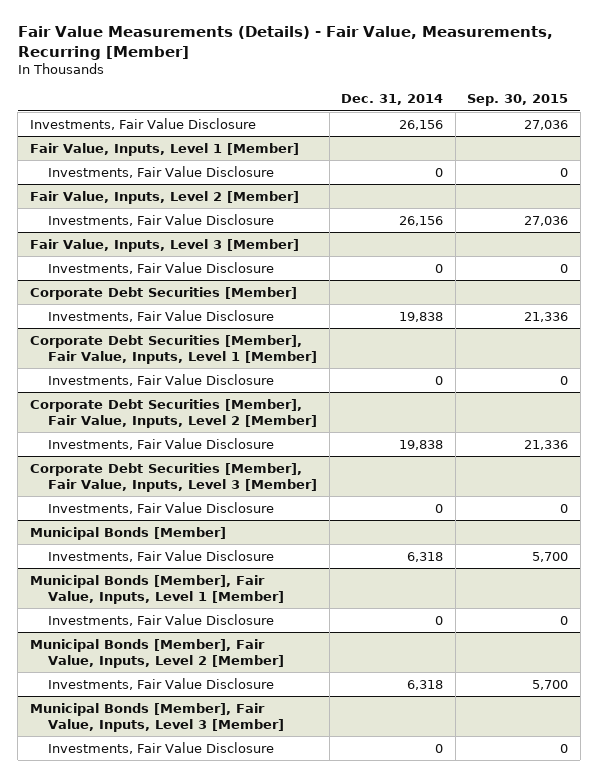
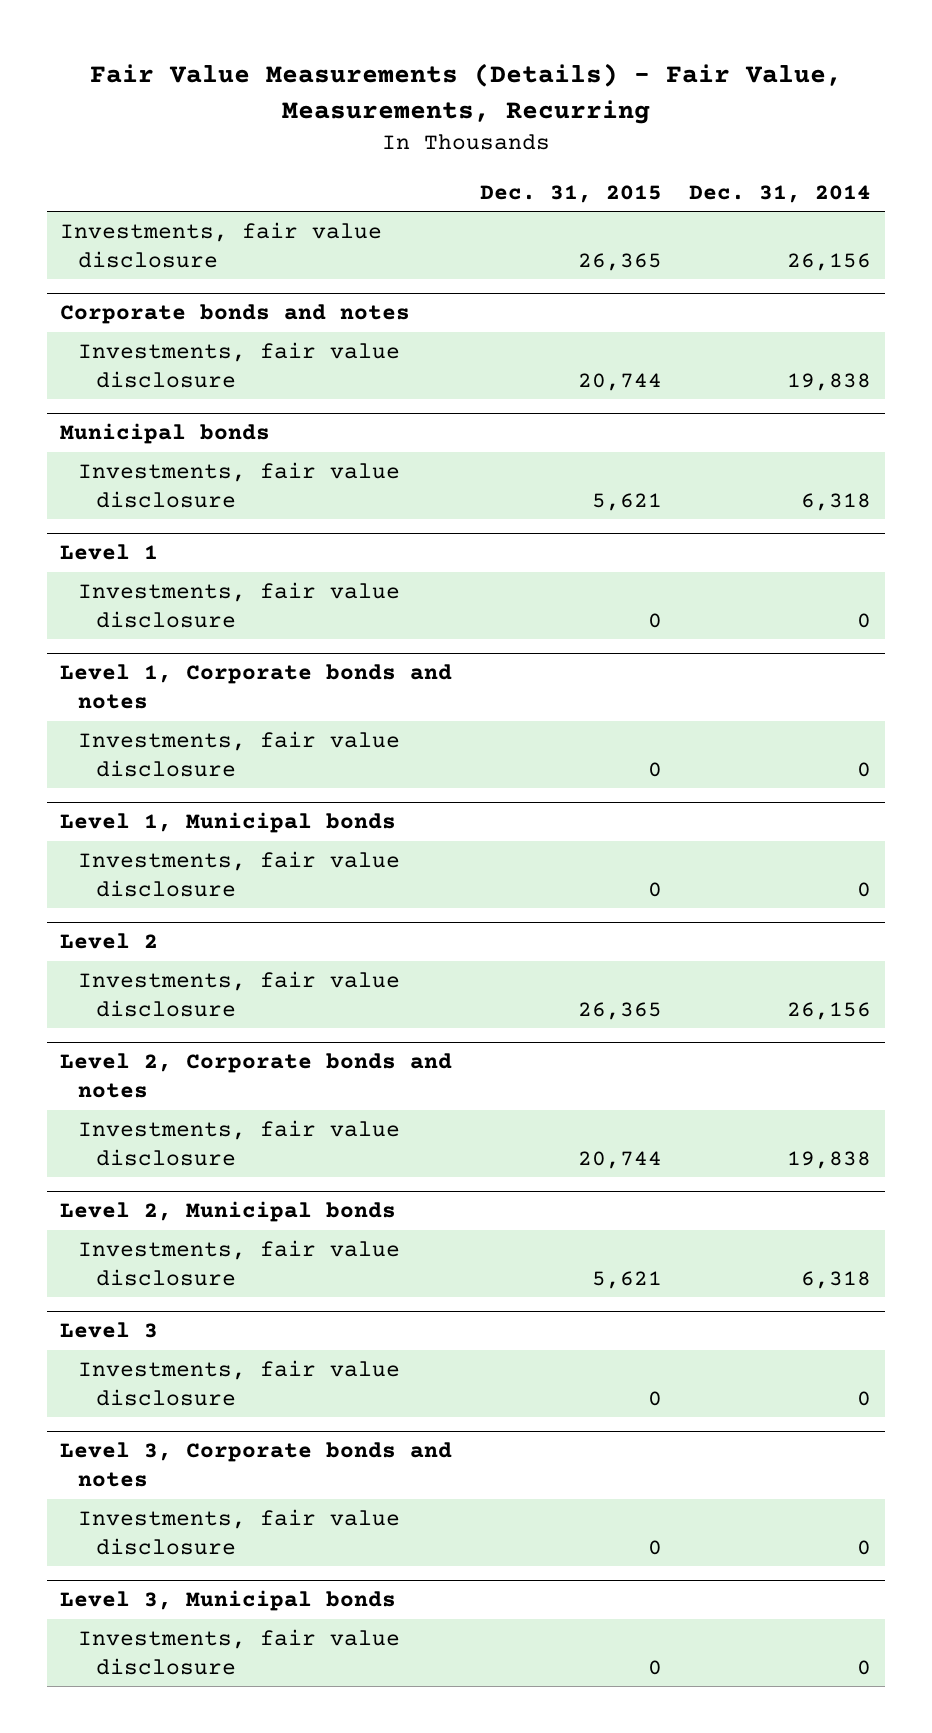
- Fair Value Measurements (Details) - Fair Value, Measurements, Recurring [Member]
+ Fair Value Measurements (Details) - Fair Value, Measurements, Recurring
- | Dec. 31, 2014 | Sep. 30, 2015
+ | Dec. 31, 2015 | Dec. 31, 2014
- Investments, Fair Value Disclosure | 26,156 | 27,036
- Fair Value, Inputs, Level 1 [Member]
- Investments, Fair Value Disclosure | 0 | 0
- Fair Value, Inputs, Level 2 [Member]
- Investments, Fair Value Disclosure | 26,156 | 27,036
- Fair Value, Inputs, Level 3 [Member]
- Investments, Fair Value Disclosure | 0 | 0
- Corporate Debt Securities [Member]
- Investments, Fair Value Disclosure | 19,838 | 21,336
- Corporate Debt Securities [Member], Fair Value, Inputs, Level 1 [Member]
- Investments, Fair Value Disclosure | 0 | 0
- Corporate Debt Securities [Member], Fair Value, Inputs, Level 2 [Member]
- Investments, Fair Value Disclosure | 19,838 | 21,336
- Corporate Debt Securities [Member], Fair Value, Inputs, Level 3 [Member]
- Investments, Fair Value Disclosure | 0 | 0
- Municipal Bonds [Member]
- Investments, Fair Value Disclosure | 6,318 | 5,700
- Municipal Bonds [Member], Fair Value, Inputs, Level 1 [Member]
- Investments, Fair Value Disclosure | 0 | 0
- Municipal Bonds [Member], Fair Value, Inputs, Level 2 [Member]
- Investments, Fair Value Disclosure | 6,318 | 5,700
- Municipal Bonds [Member], Fair Value, Inputs, Level 3 [Member]
- Investments, Fair Value Disclosure | 0 | 0
+ Investments, fair value disclosure | 26,365 | 26,156
+ Corporate bonds and notes
+ Investments, fair value disclosure | 20,744 | 19,838
+ Municipal bonds
+ Investments, fair value disclosure | 5,621 | 6,318
+ Level 1
+ Investments, fair value disclosure | 0 | 0
+ Level 1, Corporate bonds and notes
+ Investments, fair value disclosure | 0 | 0
+ Level 1, Municipal bonds
+ Investments, fair value disclosure | 0 | 0
+ Level 2
+ Investments, fair value disclosure | 26,365 | 26,156
+ Level 2, Corporate bonds and notes
+ Investments, fair value disclosure | 20,744 | 19,838
+ Level 2, Municipal bonds
+ Investments, fair value disclosure | 5,621 | 6,318
+ Level 3
+ Investments, fair value disclosure | 0 | 0
+ Level 3, Corporate bonds and notes
+ Investments, fair value disclosure | 0 | 0
+ Level 3, Municipal bonds
+ Investments, fair value disclosure | 0 | 0

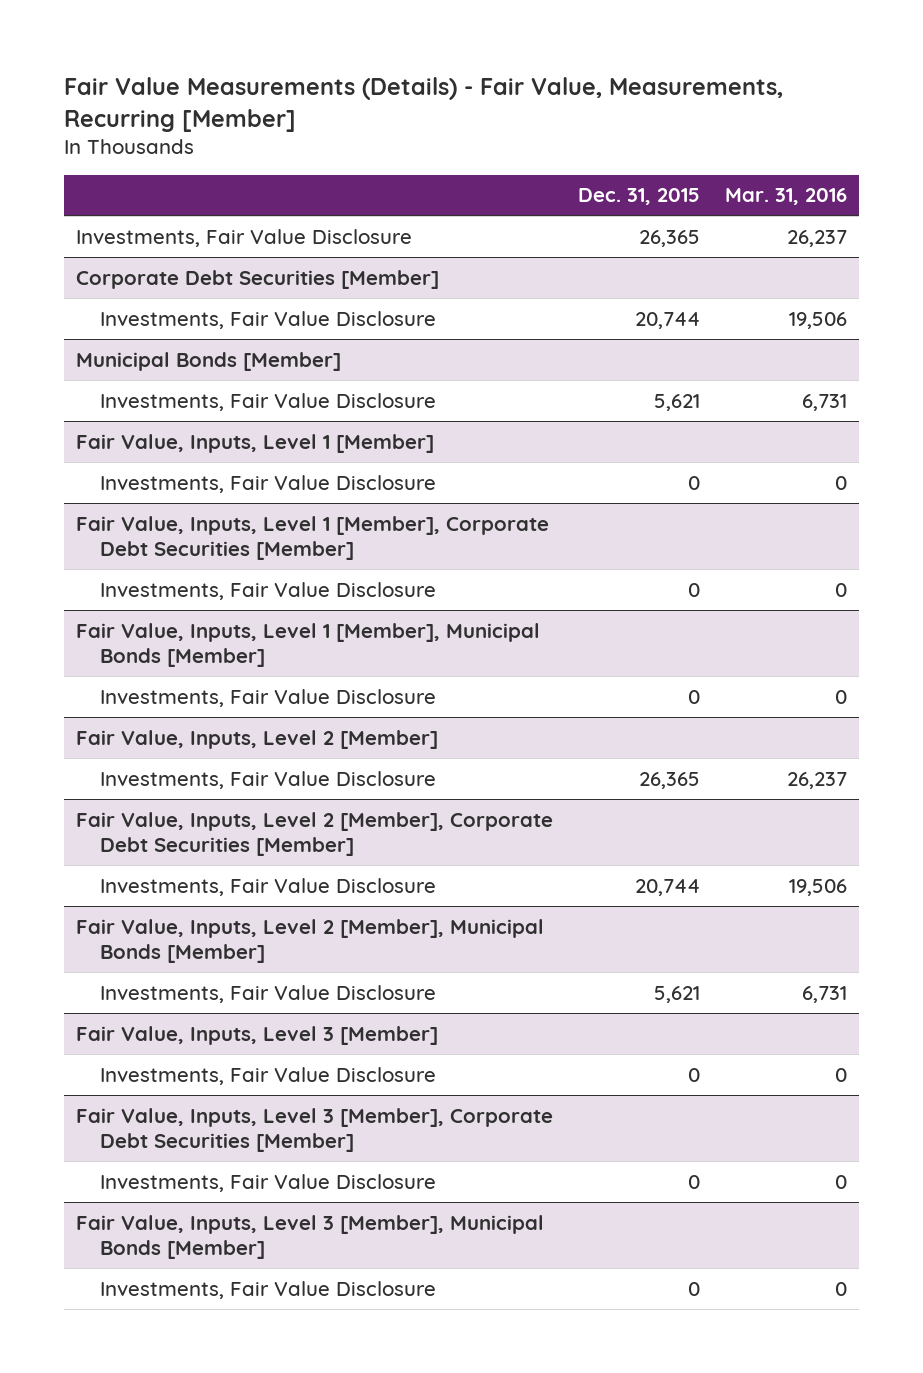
- Fair Value Measurements (Details) - Fair Value, Measurements, Recurring
+ Fair Value Measurements (Details) - Fair Value, Measurements, Recurring [Member]
- | Dec. 31, 2015 | Dec. 31, 2014
+ | Dec. 31, 2015 | Mar. 31, 2016
- Investments, fair value disclosure | 26,365 | 26,156
- Corporate bonds and notes
- Investments, fair value disclosure | 20,744 | 19,838
- Municipal bonds
- Investments, fair value disclosure | 5,621 | 6,318
- Level 1
- Investments, fair value disclosure | 0 | 0
- Level 1, Corporate bonds and notes
- Investments, fair value disclosure | 0 | 0
- Level 1, Municipal bonds
- Investments, fair value disclosure | 0 | 0
- Level 2
- Investments, fair value disclosure | 26,365 | 26,156
- Level 2, Corporate bonds and notes
- Investments, fair value disclosure | 20,744 | 19,838
- Level 2, Municipal bonds
- Investments, fair value disclosure | 5,621 | 6,318
- Level 3
- Investments, fair value disclosure | 0 | 0
- Level 3, Corporate bonds and notes
- Investments, fair value disclosure | 0 | 0
- Level 3, Municipal bonds
- Investments, fair value disclosure | 0 | 0
+ Investments, Fair Value Disclosure | 26,365 | 26,237
+ Corporate Debt Securities [Member]
+ Investments, Fair Value Disclosure | 20,744 | 19,506
+ Municipal Bonds [Member]
+ Investments, Fair Value Disclosure | 5,621 | 6,731
+ Fair Value, Inputs, Level 1 [Member]
+ Investments, Fair Value Disclosure | 0 | 0
+ Fair Value, Inputs, Level 1 [Member], Corporate Debt Securities [Member]
+ Investments, Fair Value Disclosure | 0 | 0
+ Fair Value, Inputs, Level 1 [Member], Municipal Bonds [Member]
+ Investments, Fair Value Disclosure | 0 | 0
+ Fair Value, Inputs, Level 2 [Member]
+ Investments, Fair Value Disclosure | 26,365 | 26,237
+ Fair Value, Inputs, Level 2 [Member], Corporate Debt Securities [Member]
+ Investments, Fair Value Disclosure | 20,744 | 19,506
+ Fair Value, Inputs, Level 2 [Member], Municipal Bonds [Member]
+ Investments, Fair Value Disclosure | 5,621 | 6,731
+ Fair Value, Inputs, Level 3 [Member]
+ Investments, Fair Value Disclosure | 0 | 0
+ Fair Value, Inputs, Level 3 [Member], Corporate Debt Securities [Member]
+ Investments, Fair Value Disclosure | 0 | 0
+ Fair Value, Inputs, Level 3 [Member], Municipal Bonds [Member]
+ Investments, Fair Value Disclosure | 0 | 0

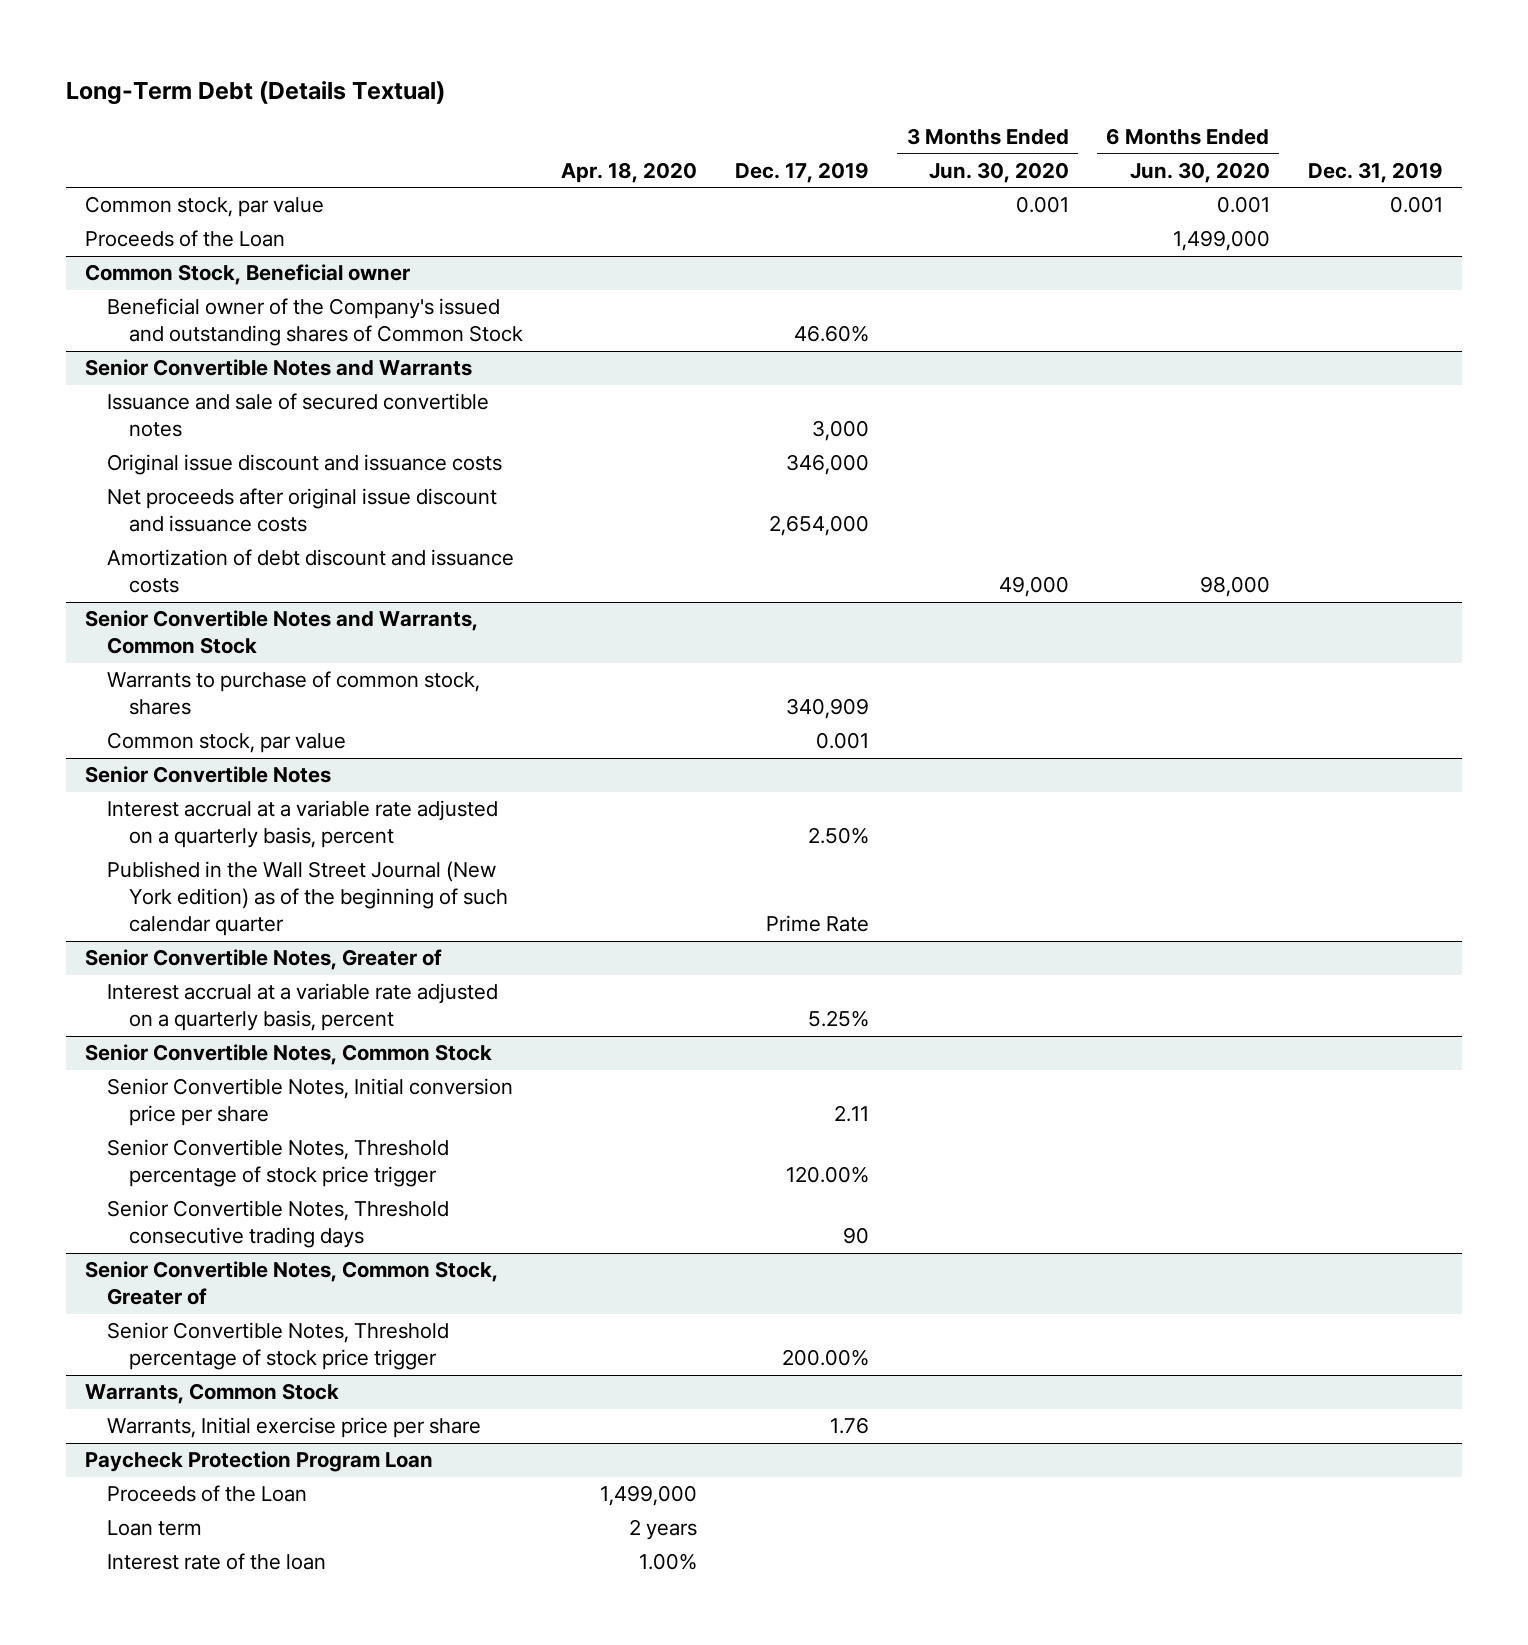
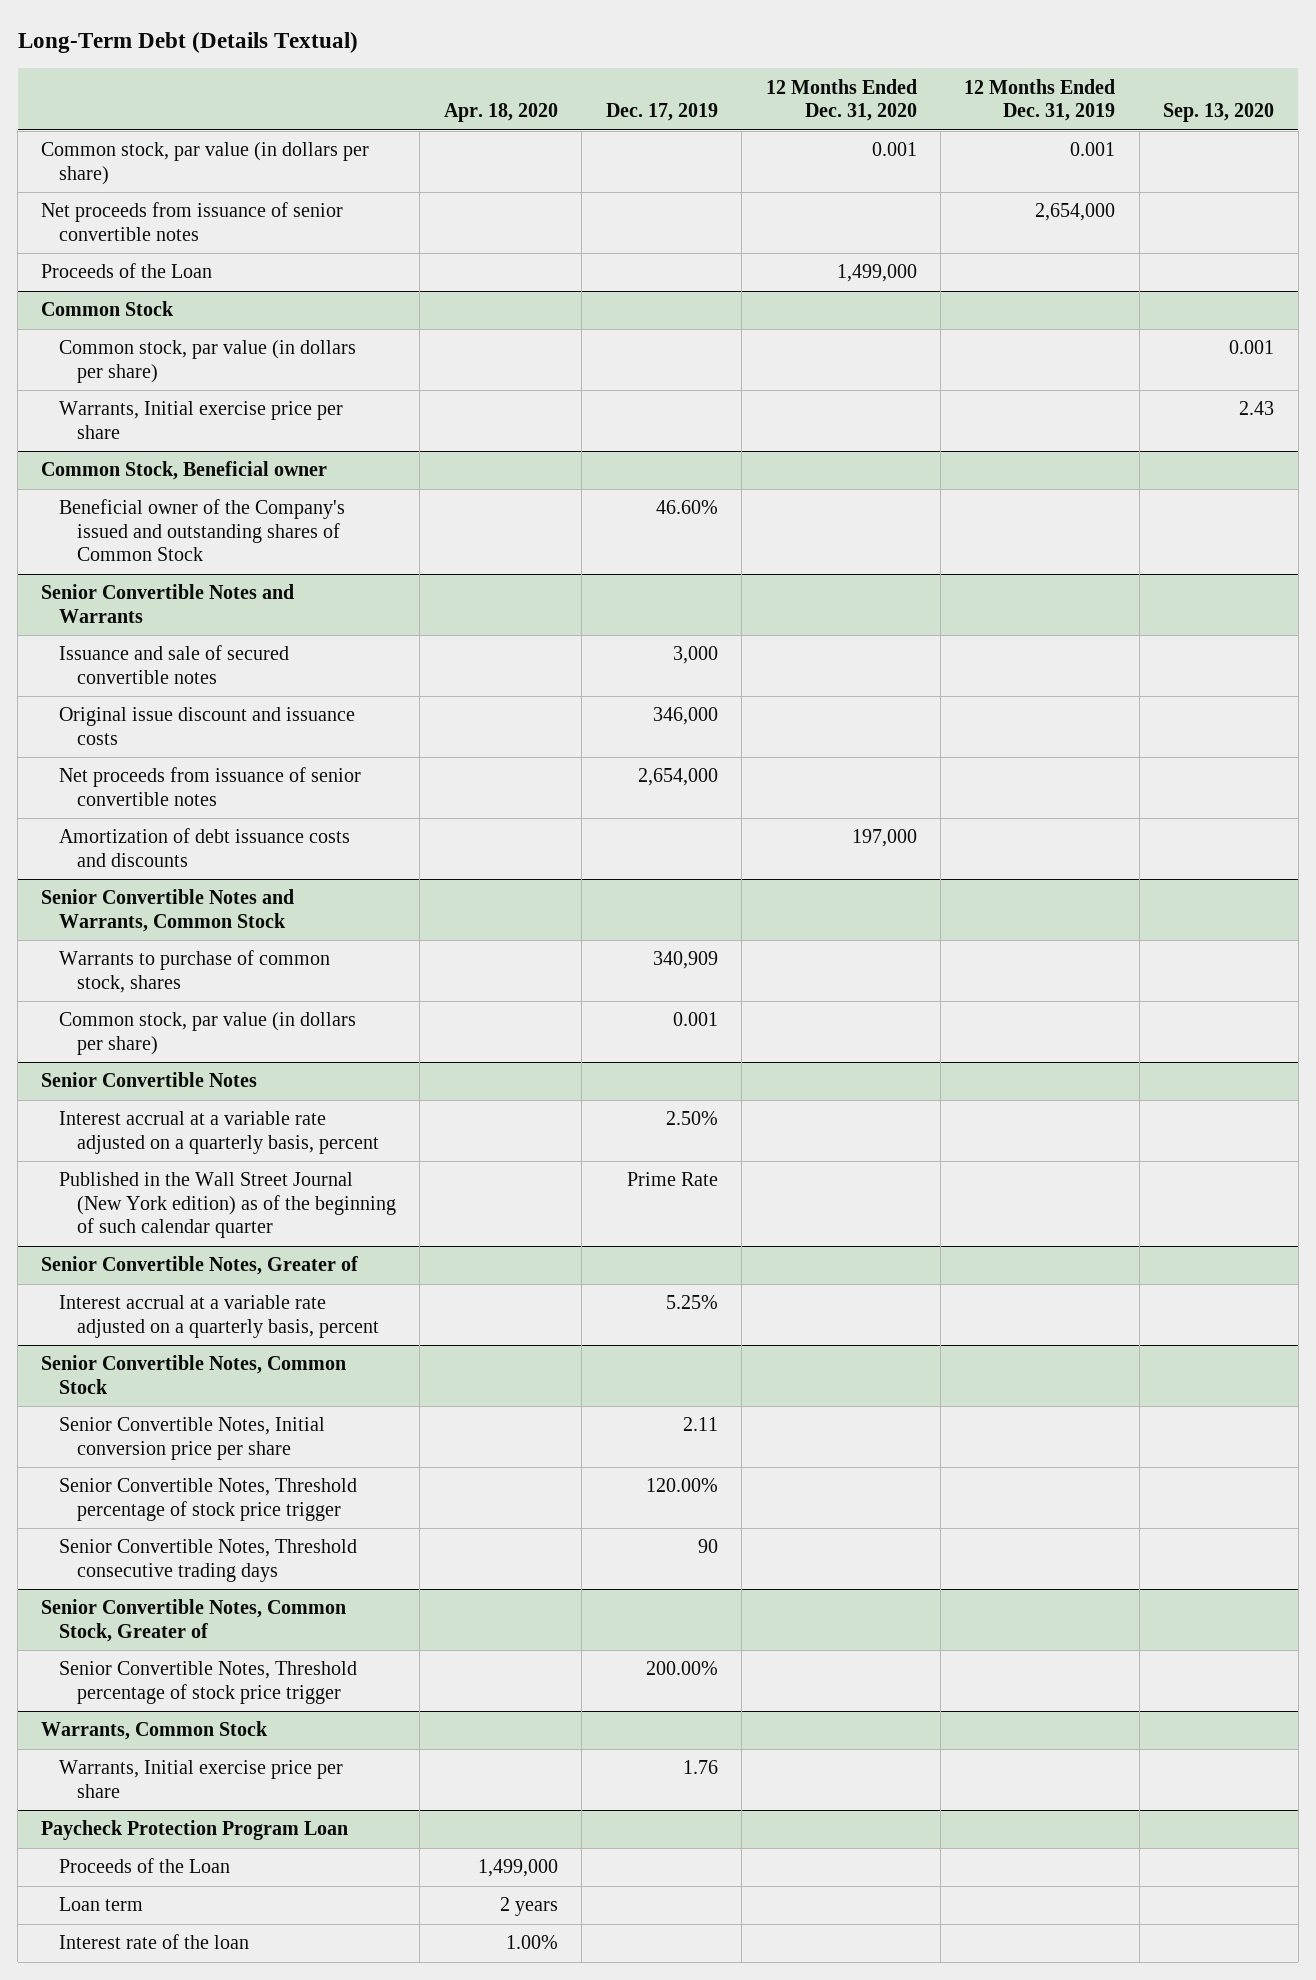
- | Apr. 18, 2020 | Dec. 17, 2019 | 3 Months Ended Jun. 30, 2020 | 6 Months Ended Jun. 30, 2020 | Dec. 31, 2019
+ | Apr. 18, 2020 | Dec. 17, 2019 | 12 Months Ended Dec. 31, 2020 | 12 Months Ended Dec. 31, 2019 | Sep. 13, 2020
- Common stock, par value | | | 0.001 | 0.001 | 0.001
+ Common stock, par value (in dollars per share) | | | 0.001 | 0.001 |
+ Net proceeds from issuance of senior convertible notes | | | | 2,654,000 |
+ Common Stock
+ Common stock, par value (in dollars per share) | | | | | 0.001
+ Warrants, Initial exercise price per share | | | | | 2.43
@ Senior Convertible Notes and Warrants
- Net proceeds after original issue discount and issuance costs | | 2,654,000 | | |
- Amortization of debt discount and issuance costs | | | 49,000 | 98,000 |
+ Net proceeds from issuance of senior convertible notes | | 2,654,000 | | |
+ Amortization of debt issuance costs and discounts | | | 197,000 | |
@ Senior Convertible Notes and Warrants, Common Stock
- Common stock, par value | | 0.001 | | |
+ Common stock, par value (in dollars per share) | | 0.001 | | |

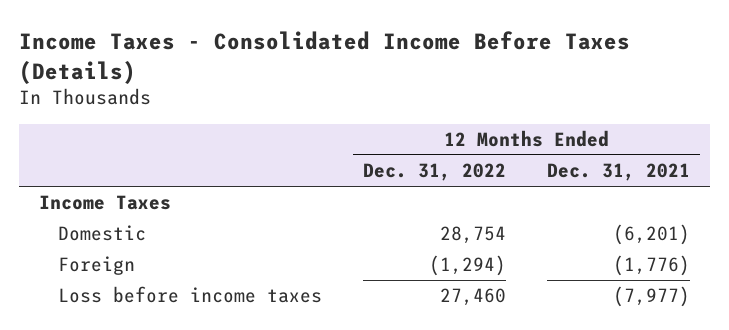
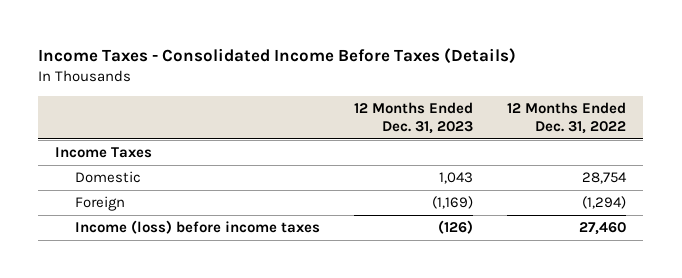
- | 12 Months Ended Dec. 31, 2022 | 12 Months Ended Dec. 31, 2021
+ | 12 Months Ended Dec. 31, 2023 | 12 Months Ended Dec. 31, 2022
- Loss before income taxes | 27,460 | (7,977)
+ Income (loss) before income taxes | (126) | 27,460

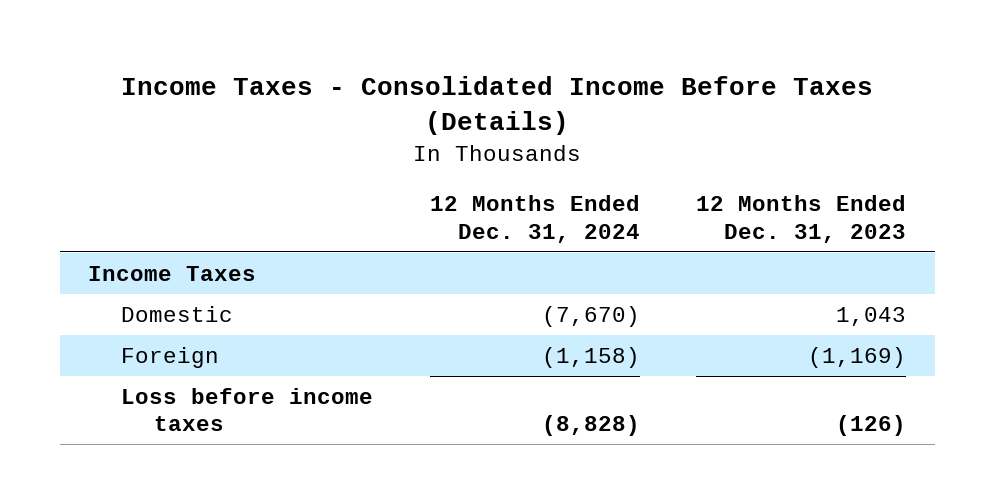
- | 12 Months Ended Dec. 31, 2023 | 12 Months Ended Dec. 31, 2022
+ | 12 Months Ended Dec. 31, 2024 | 12 Months Ended Dec. 31, 2023
- Income (loss) before income taxes | (126) | 27,460
+ Loss before income taxes | (8,828) | (126)

